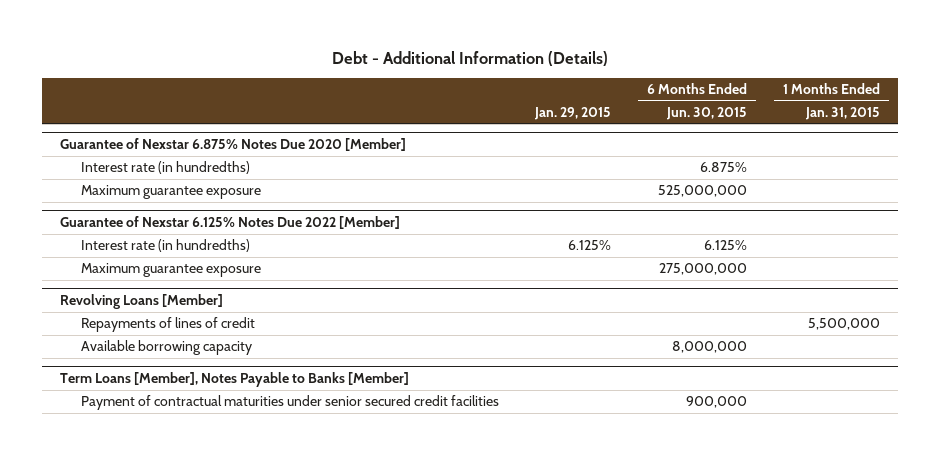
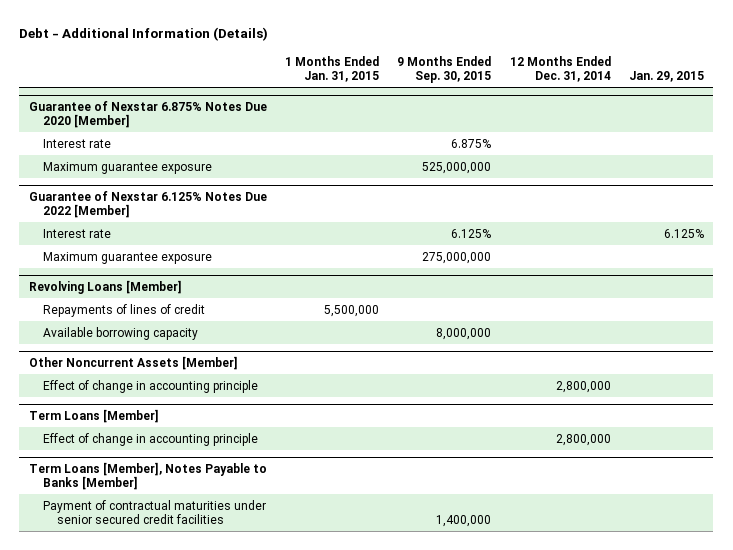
- | Jan. 29, 2015 | 6 Months Ended Jun. 30, 2015 | 1 Months Ended Jan. 31, 2015
+ | 1 Months Ended Jan. 31, 2015 | 9 Months Ended Sep. 30, 2015 | 12 Months Ended Dec. 31, 2014 | Jan. 29, 2015
@ Guarantee of Nexstar 6.875% Notes Due 2020 [Member]
- Interest rate (in hundredths) | | 6.875% |
+ Interest rate | | 6.875% | |
@ Guarantee of Nexstar 6.125% Notes Due 2022 [Member]
- Interest rate (in hundredths) | 6.125% | 6.125% |
+ Interest rate | | 6.125% | | 6.125%
+ Other Noncurrent Assets [Member]
+ Effect of change in accounting principle | | | 2,800,000 |
+ Term Loans [Member]
+ Effect of change in accounting principle | | | 2,800,000 |

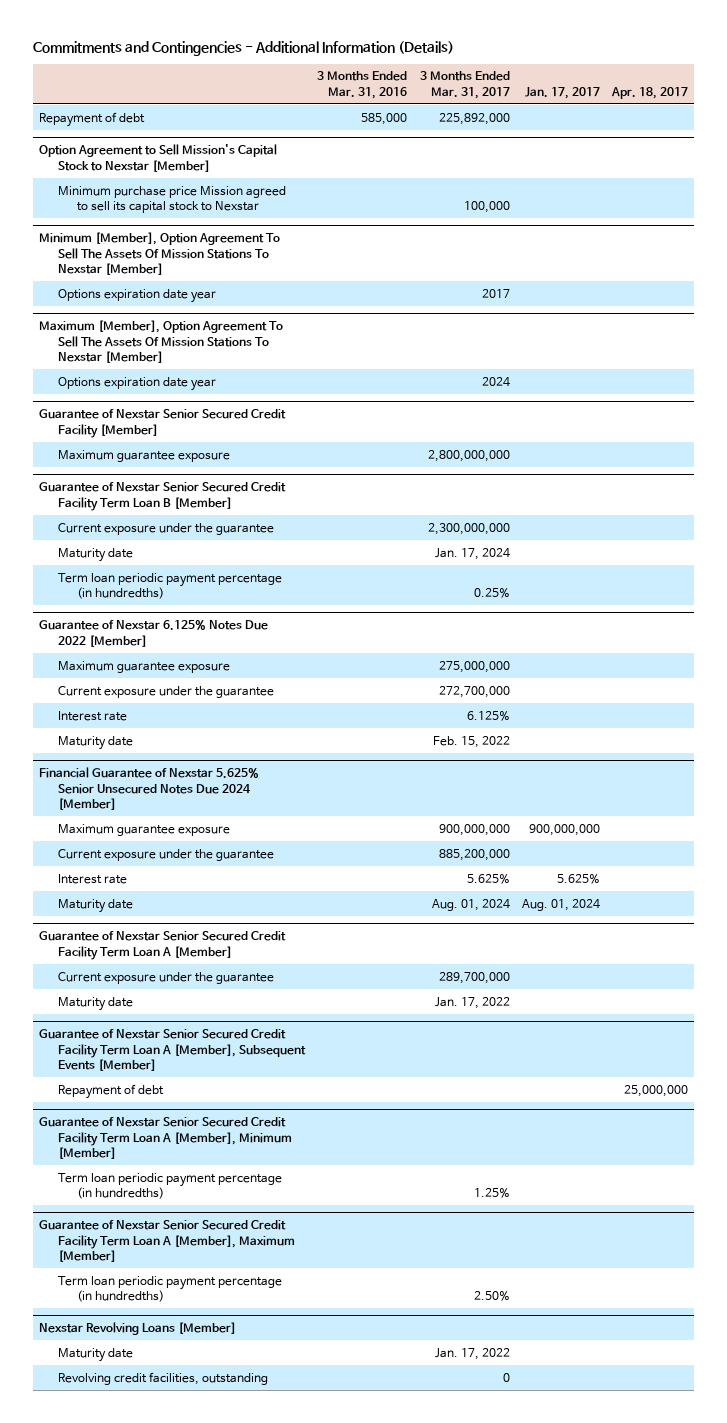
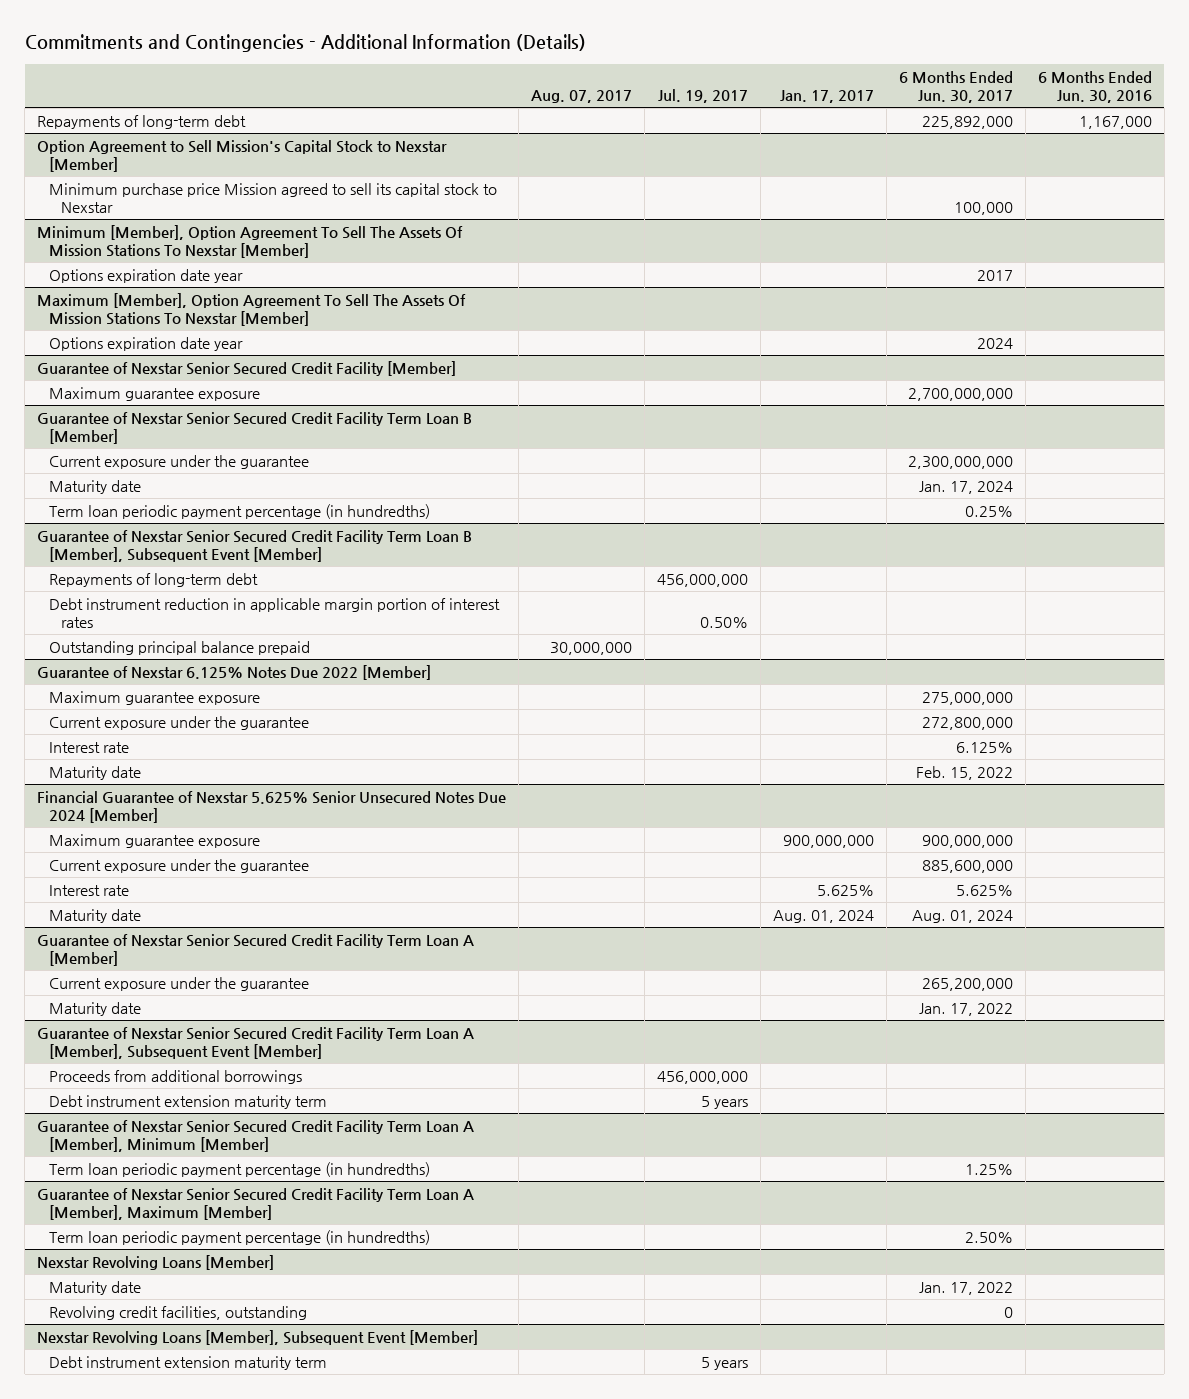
- | 3 Months Ended Mar. 31, 2016 | 3 Months Ended Mar. 31, 2017 | Jan. 17, 2017 | Apr. 18, 2017
+ | Aug. 07, 2017 | Jul. 19, 2017 | Jan. 17, 2017 | 6 Months Ended Jun. 30, 2017 | 6 Months Ended Jun. 30, 2016
- Repayment of debt | 585,000 | 225,892,000 | |
+ Repayments of long-term debt | | | | 225,892,000 | 1,167,000
+ Guarantee of Nexstar Senior Secured Credit Facility Term Loan B [Member], Subsequent Event [Member]
+ Repayments of long-term debt | | 456,000,000 | | |
+ Debt instrument reduction in applicable margin portion of interest rates | | 0.50% | | |
+ Outstanding principal balance prepaid | 30,000,000 | | | |
- Guarantee of Nexstar Senior Secured Credit Facility Term Loan A [Member], Subsequent Events [Member]
- Repayment of debt | | | | 25,000,000
+ Guarantee of Nexstar Senior Secured Credit Facility Term Loan A [Member], Subsequent Event [Member]
+ Proceeds from additional borrowings | | 456,000,000 | | |
+ Debt instrument extension maturity term | | 5 years | | |
+ Nexstar Revolving Loans [Member], Subsequent Event [Member]
+ Debt instrument extension maturity term | | 5 years | | |

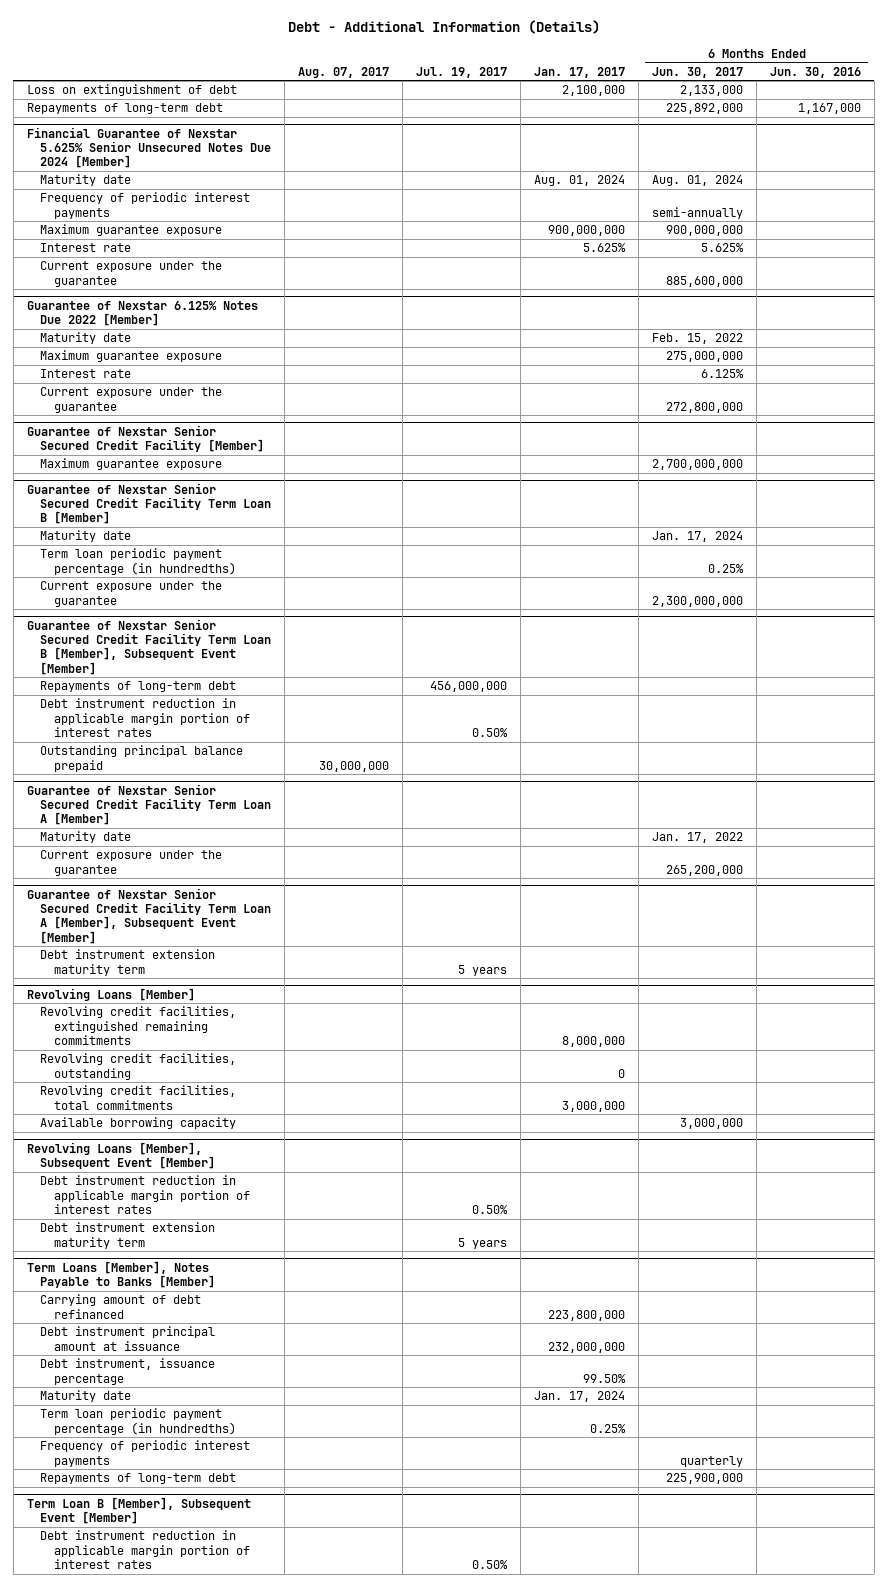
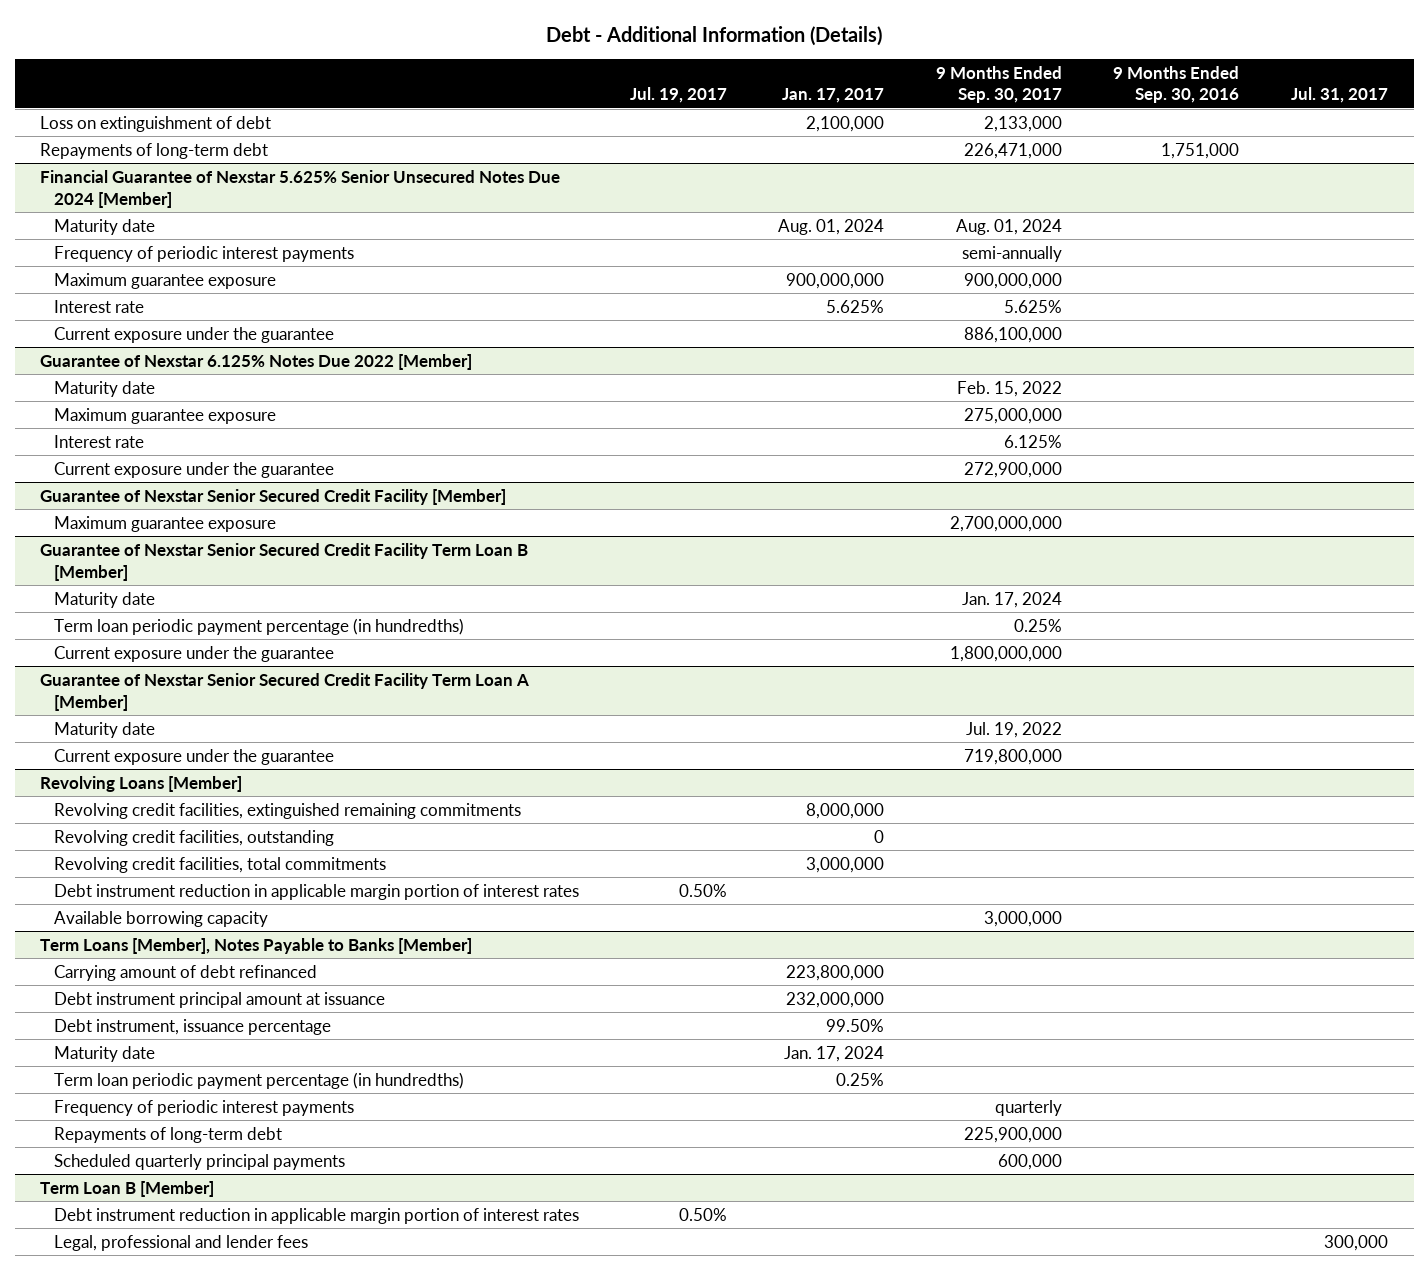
- | Aug. 07, 2017 | Jul. 19, 2017 | Jan. 17, 2017 | 6 Months Ended Jun. 30, 2017 | 6 Months Ended Jun. 30, 2016
+ | Jul. 19, 2017 | Jan. 17, 2017 | 9 Months Ended Sep. 30, 2017 | 9 Months Ended Sep. 30, 2016 | Jul. 31, 2017
- Guarantee of Nexstar Senior Secured Credit Facility Term Loan B [Member], Subsequent Event [Member]
- Repayments of long-term debt | | 456,000,000 | | |
- Debt instrument reduction in applicable margin portion of interest rates | | 0.50% | | |
- Outstanding principal balance prepaid | 30,000,000 | | | |
- Guarantee of Nexstar Senior Secured Credit Facility Term Loan A [Member], Subsequent Event [Member]
- Debt instrument extension maturity term | | 5 years | | |
@ Revolving Loans [Member]
+ Debt instrument reduction in applicable margin portion of interest rates | 0.50% | | | |
- Revolving Loans [Member], Subsequent Event [Member]
- Debt instrument reduction in applicable margin portion of interest rates | | 0.50% | | |
- Debt instrument extension maturity term | | 5 years | | |
- Term Loan B [Member], Subsequent Event [Member]
@ Term Loans [Member], Notes Payable to Banks [Member]
+ Scheduled quarterly principal payments | | | 600,000 | |
+ Term Loan B [Member]
+ Legal, professional and lender fees | | | | | 300,000

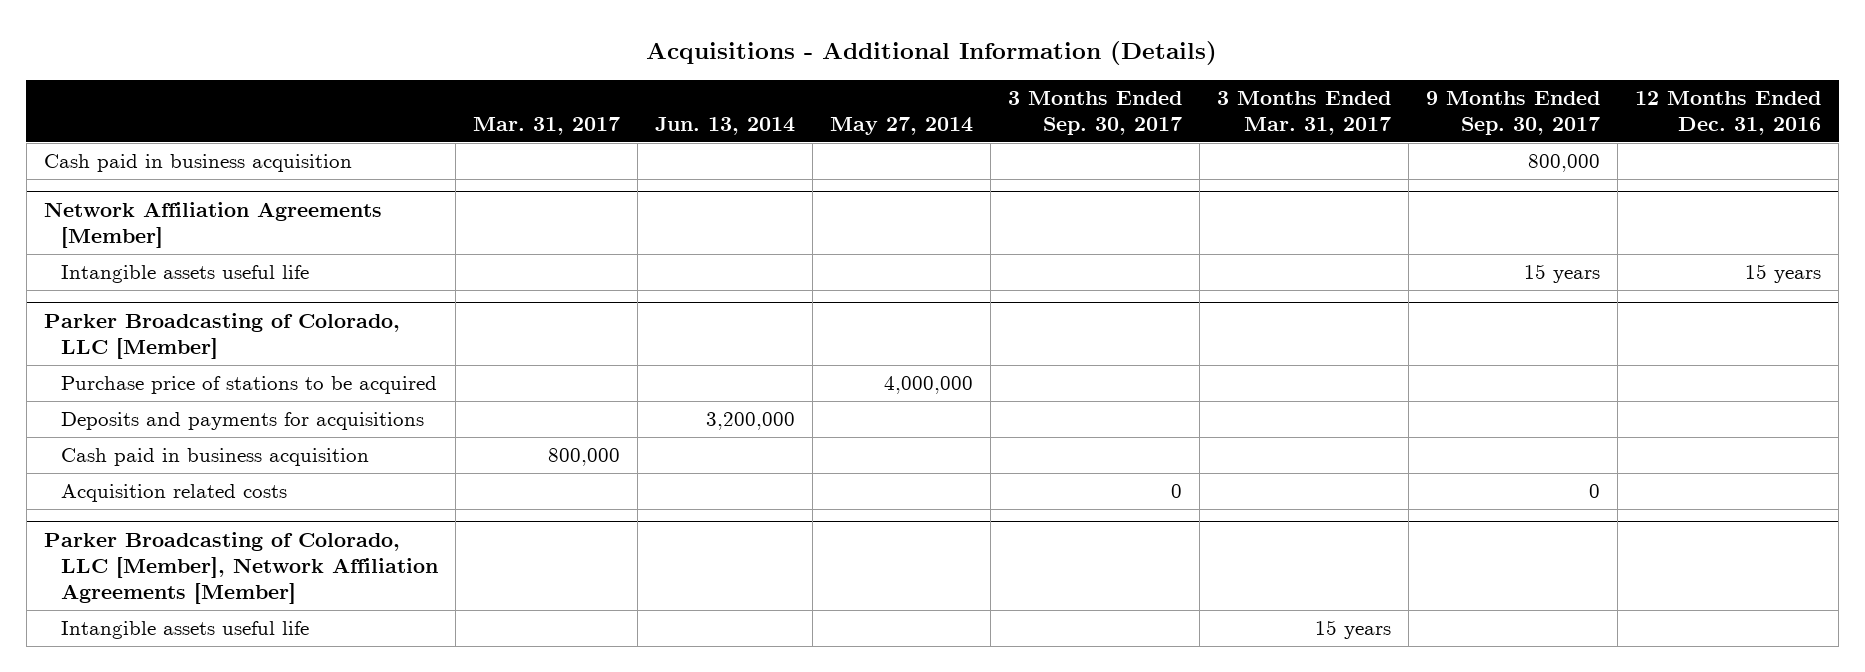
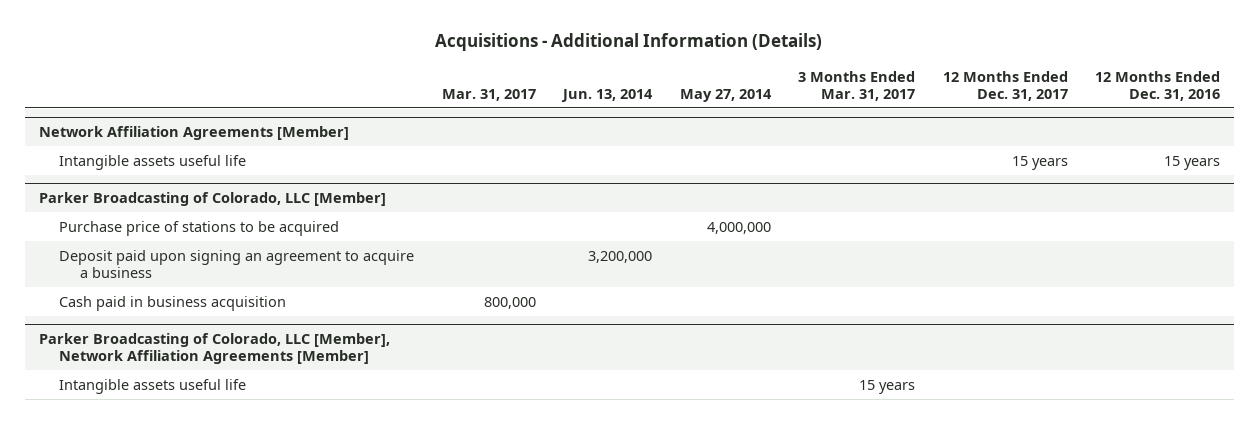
- | Mar. 31, 2017 | Jun. 13, 2014 | May 27, 2014 | 3 Months Ended Sep. 30, 2017 | 3 Months Ended Mar. 31, 2017 | 9 Months Ended Sep. 30, 2017 | 12 Months Ended Dec. 31, 2016
+ | Mar. 31, 2017 | Jun. 13, 2014 | May 27, 2014 | 3 Months Ended Mar. 31, 2017 | 12 Months Ended Dec. 31, 2017 | 12 Months Ended Dec. 31, 2016
- Cash paid in business acquisition | | | | | | 800,000 |
@ Parker Broadcasting of Colorado, LLC [Member]
- Deposits and payments for acquisitions | | 3,200,000 | | | | |
+ Deposit paid upon signing an agreement to acquire a business | | 3,200,000 | | | |
- Acquisition related costs | | | | 0 | | 0 |

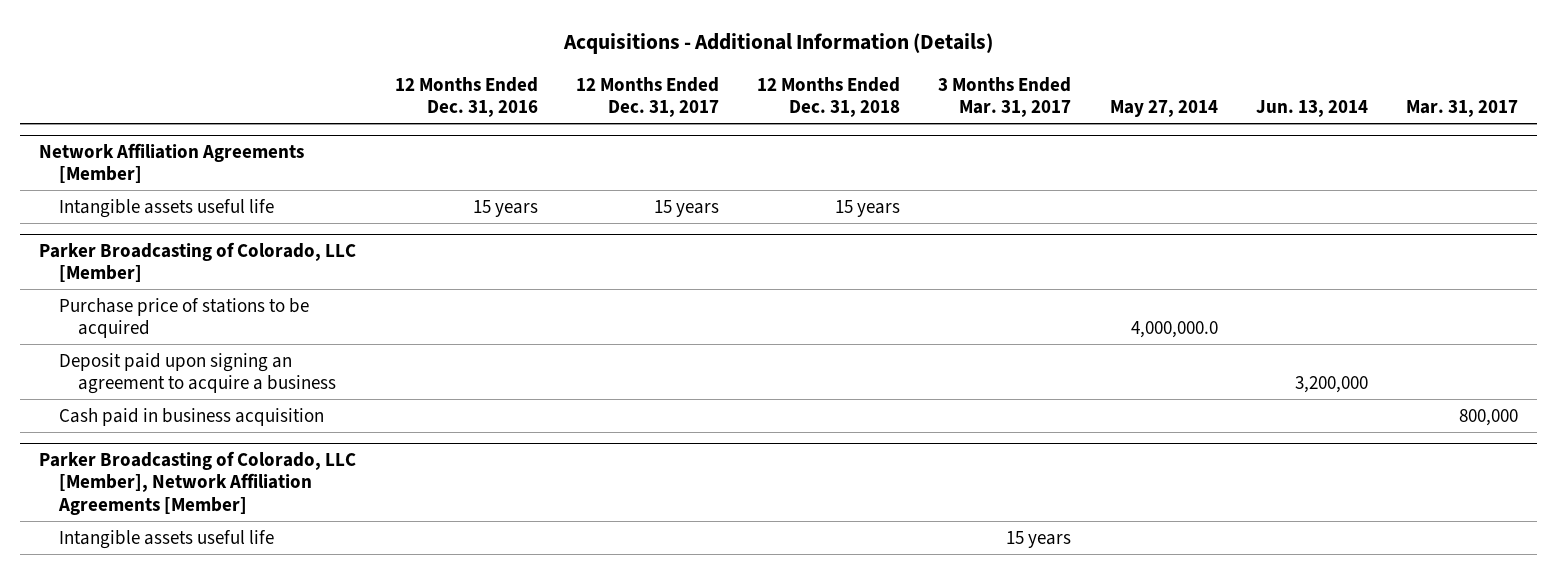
- | Mar. 31, 2017 | Jun. 13, 2014 | May 27, 2014 | 3 Months Ended Mar. 31, 2017 | 12 Months Ended Dec. 31, 2017 | 12 Months Ended Dec. 31, 2016
+ | 12 Months Ended Dec. 31, 2016 | 12 Months Ended Dec. 31, 2017 | 12 Months Ended Dec. 31, 2018 | 3 Months Ended Mar. 31, 2017 | May 27, 2014 | Jun. 13, 2014 | Mar. 31, 2017
@ Parker Broadcasting of Colorado, LLC [Member]
- Purchase price of stations to be acquired | | | 4,000,000 | | |
+ Purchase price of stations to be acquired | | | | | 4,000,000.0 | |

